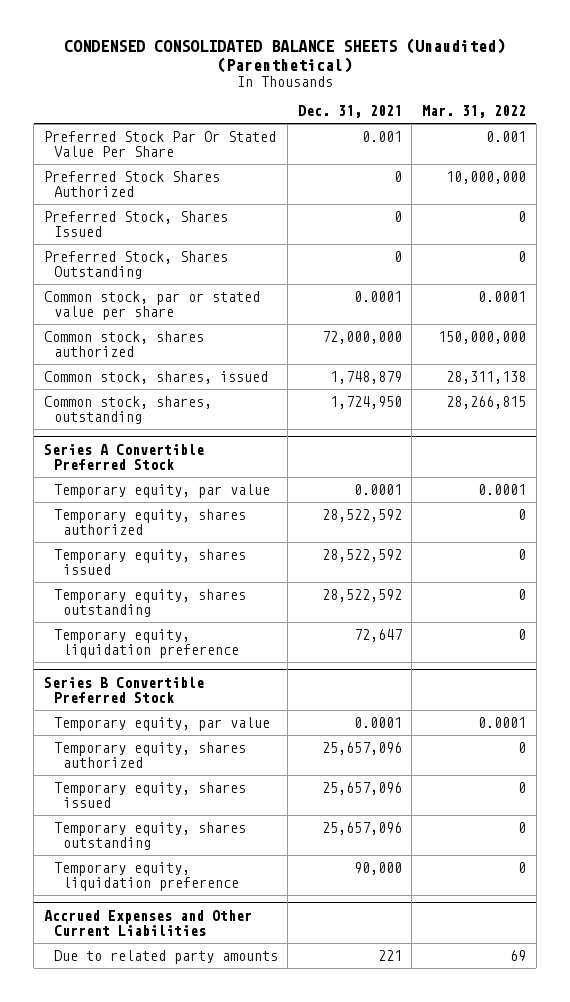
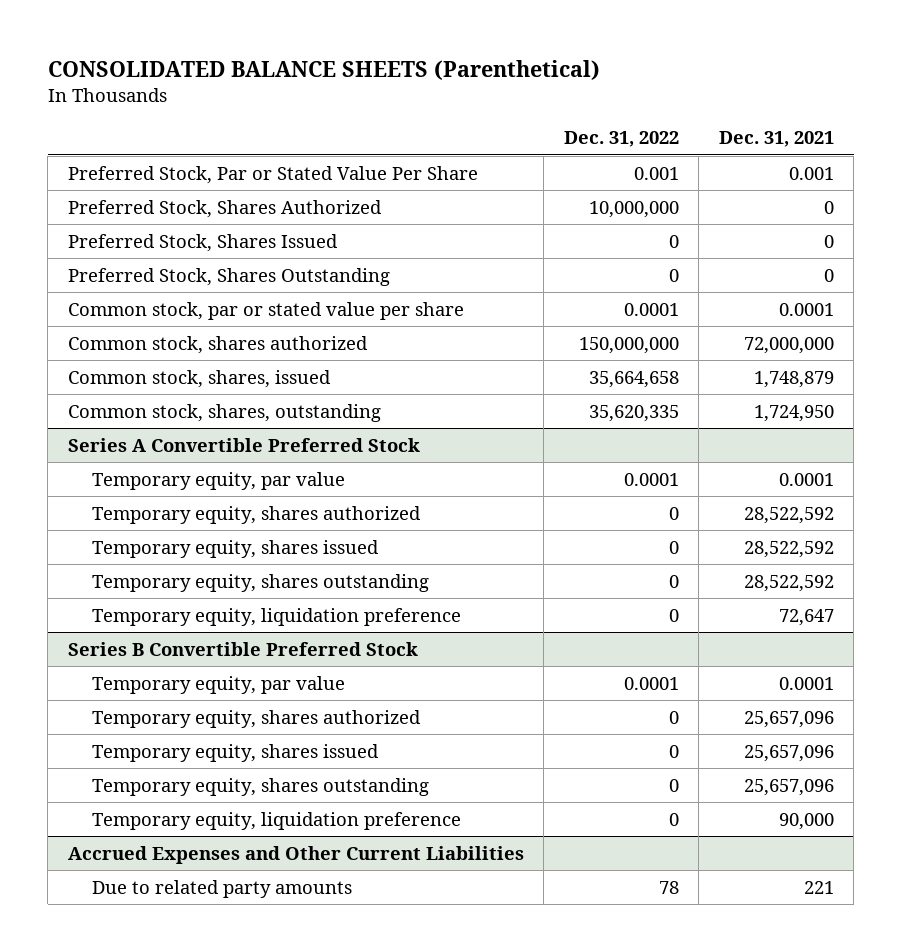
- CONDENSED CONSOLIDATED BALANCE SHEETS (Unaudited) (Parenthetical)
+ CONSOLIDATED BALANCE SHEETS (Parenthetical)
- | Dec. 31, 2021 | Mar. 31, 2022
+ | Dec. 31, 2022 | Dec. 31, 2021
- Preferred Stock Par Or Stated Value Per Share | 0.001 | 0.001
- Preferred Stock Shares Authorized | 0 | 10,000,000
+ Preferred Stock, Par or Stated Value Per Share | 0.001 | 0.001
+ Preferred Stock, Shares Authorized | 10,000,000 | 0

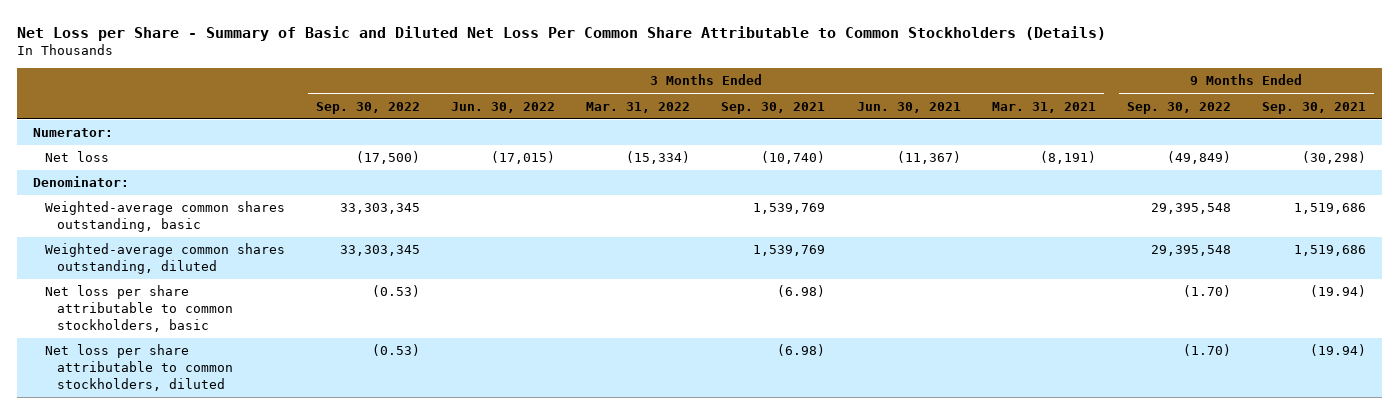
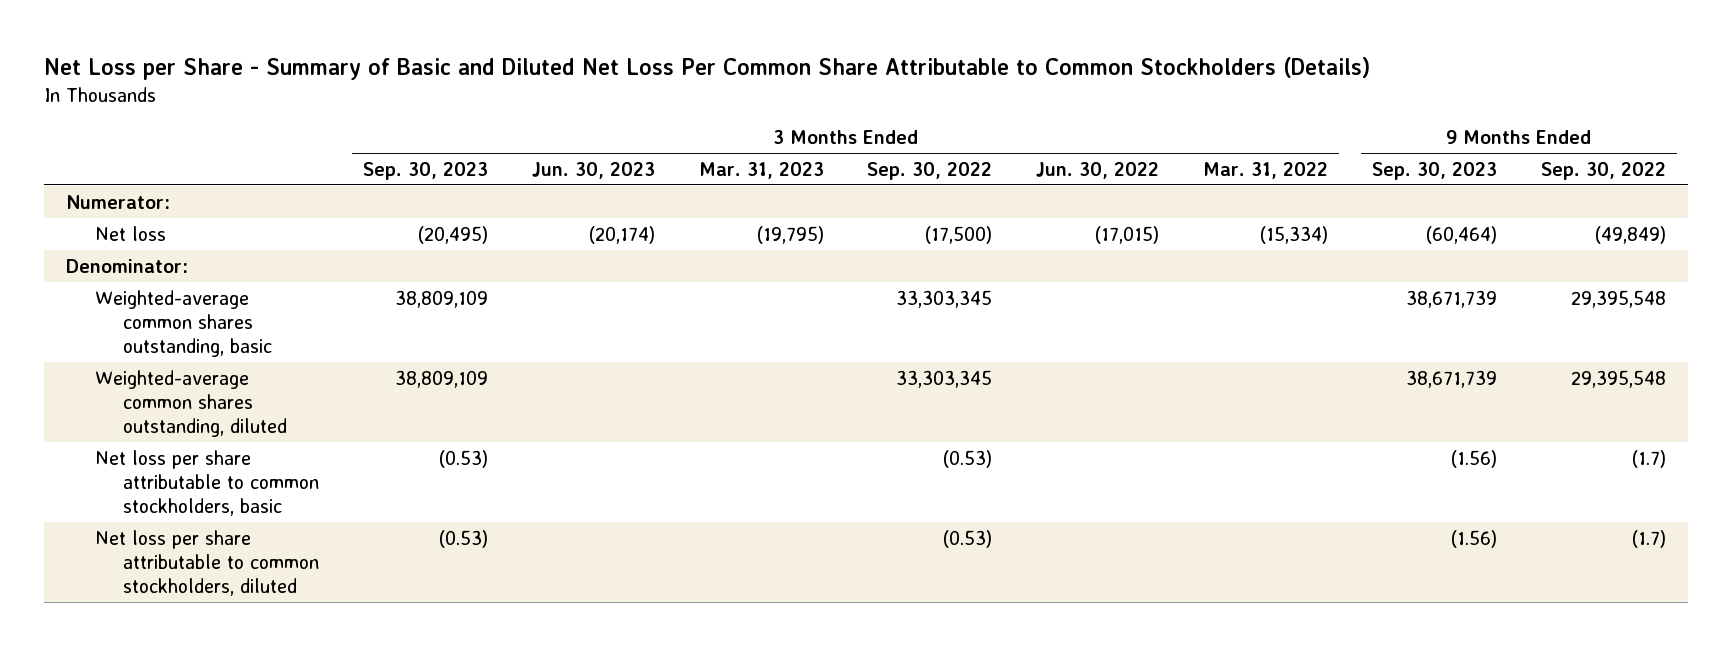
- | 3 Months Ended Sep. 30, 2022 | 3 Months Ended Jun. 30, 2022 | 3 Months Ended Mar. 31, 2022 | 3 Months Ended Sep. 30, 2021 | 3 Months Ended Jun. 30, 2021 | 3 Months Ended Mar. 31, 2021 | 9 Months Ended Sep. 30, 2022 | 9 Months Ended Sep. 30, 2021
+ | 3 Months Ended Sep. 30, 2023 | 3 Months Ended Jun. 30, 2023 | 3 Months Ended Mar. 31, 2023 | 3 Months Ended Sep. 30, 2022 | 3 Months Ended Jun. 30, 2022 | 3 Months Ended Mar. 31, 2022 | 9 Months Ended Sep. 30, 2023 | 9 Months Ended Sep. 30, 2022
- Net loss per share attributable to common stockholders, basic | (0.53) | | | (6.98) | | | (1.70) | (19.94)
- Net loss per share attributable to common stockholders, diluted | (0.53) | | | (6.98) | | | (1.70) | (19.94)
+ Net loss per share attributable to common stockholders, basic | (0.53) | | | (0.53) | | | (1.56) | (1.7)
+ Net loss per share attributable to common stockholders, diluted | (0.53) | | | (0.53) | | | (1.56) | (1.7)

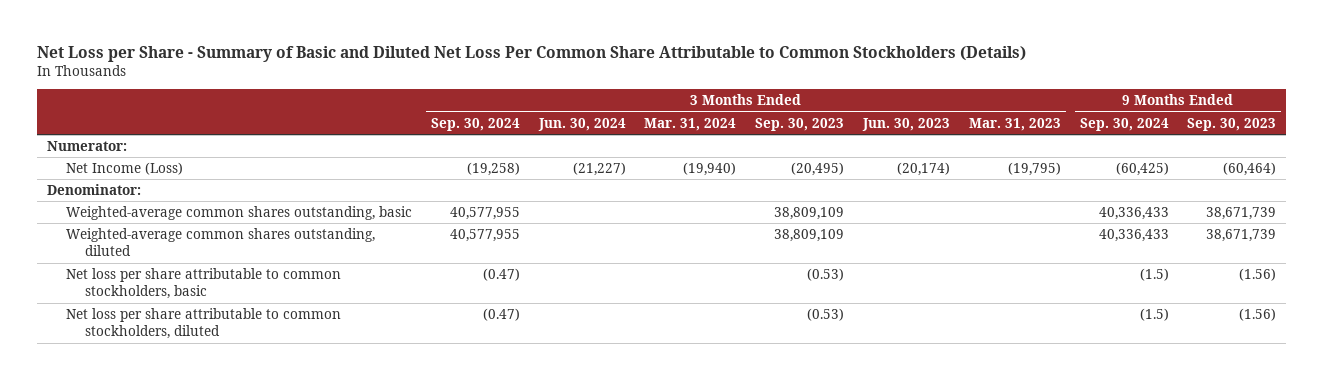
- | 3 Months Ended Sep. 30, 2023 | 3 Months Ended Jun. 30, 2023 | 3 Months Ended Mar. 31, 2023 | 3 Months Ended Sep. 30, 2022 | 3 Months Ended Jun. 30, 2022 | 3 Months Ended Mar. 31, 2022 | 9 Months Ended Sep. 30, 2023 | 9 Months Ended Sep. 30, 2022
+ | 3 Months Ended Sep. 30, 2024 | 3 Months Ended Jun. 30, 2024 | 3 Months Ended Mar. 31, 2024 | 3 Months Ended Sep. 30, 2023 | 3 Months Ended Jun. 30, 2023 | 3 Months Ended Mar. 31, 2023 | 9 Months Ended Sep. 30, 2024 | 9 Months Ended Sep. 30, 2023
- Net loss | (20,495) | (20,174) | (19,795) | (17,500) | (17,015) | (15,334) | (60,464) | (49,849)
+ Net Income (Loss) | (19,258) | (21,227) | (19,940) | (20,495) | (20,174) | (19,795) | (60,425) | (60,464)

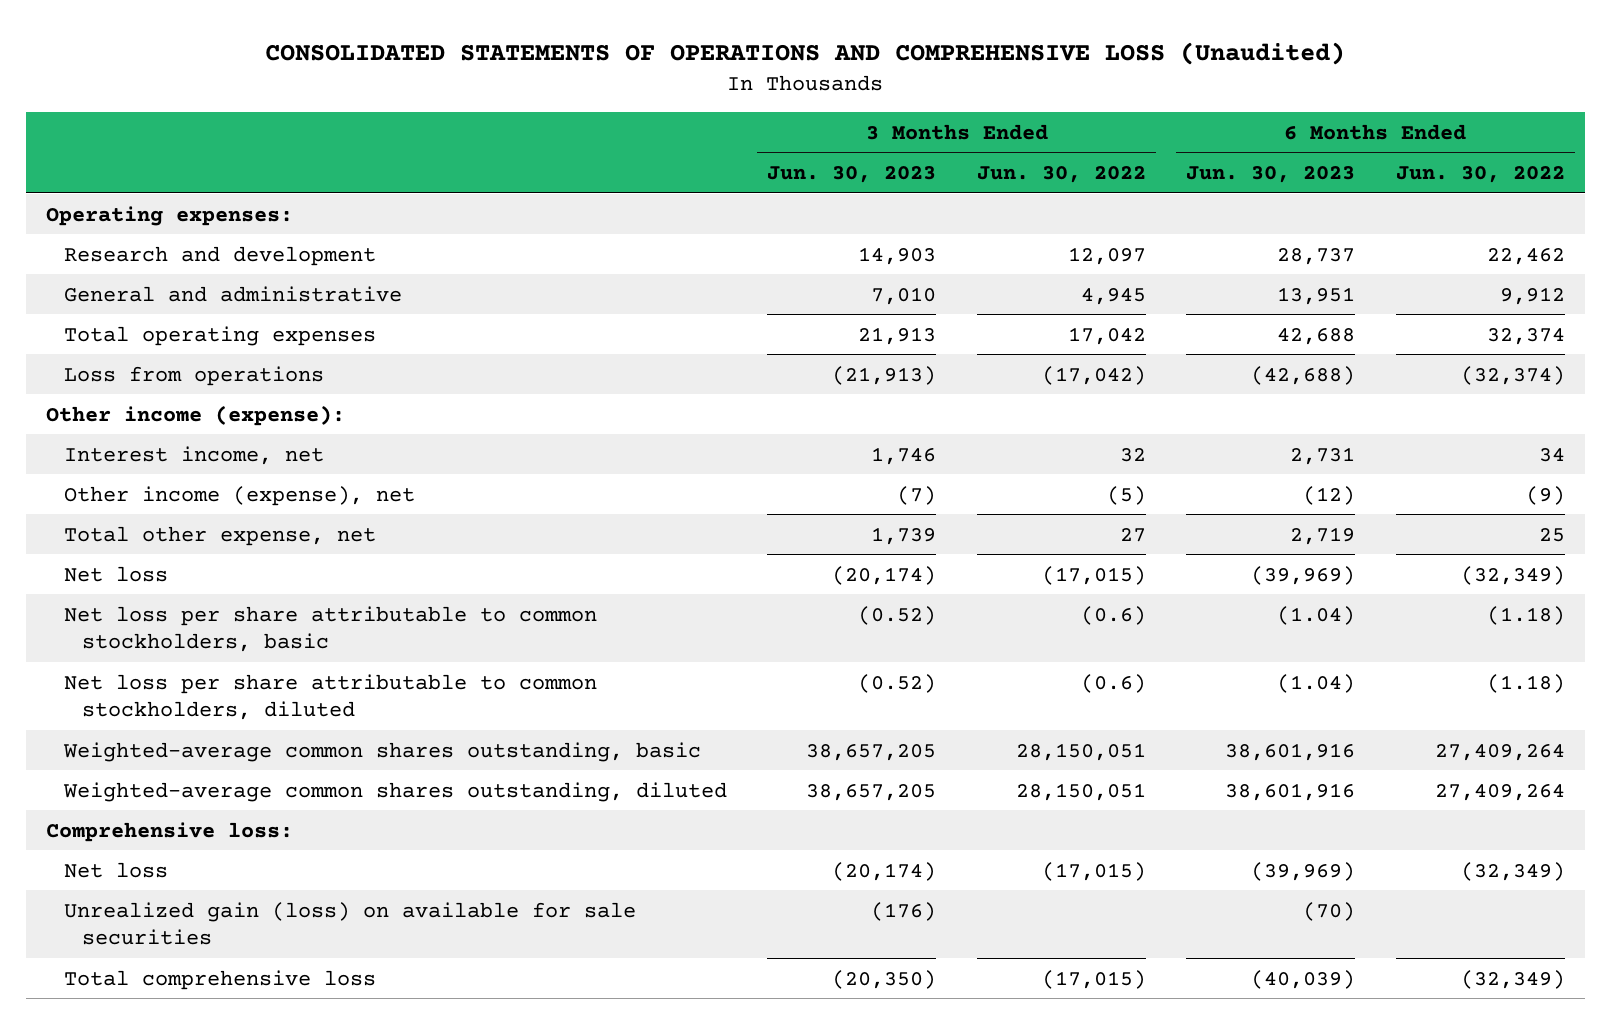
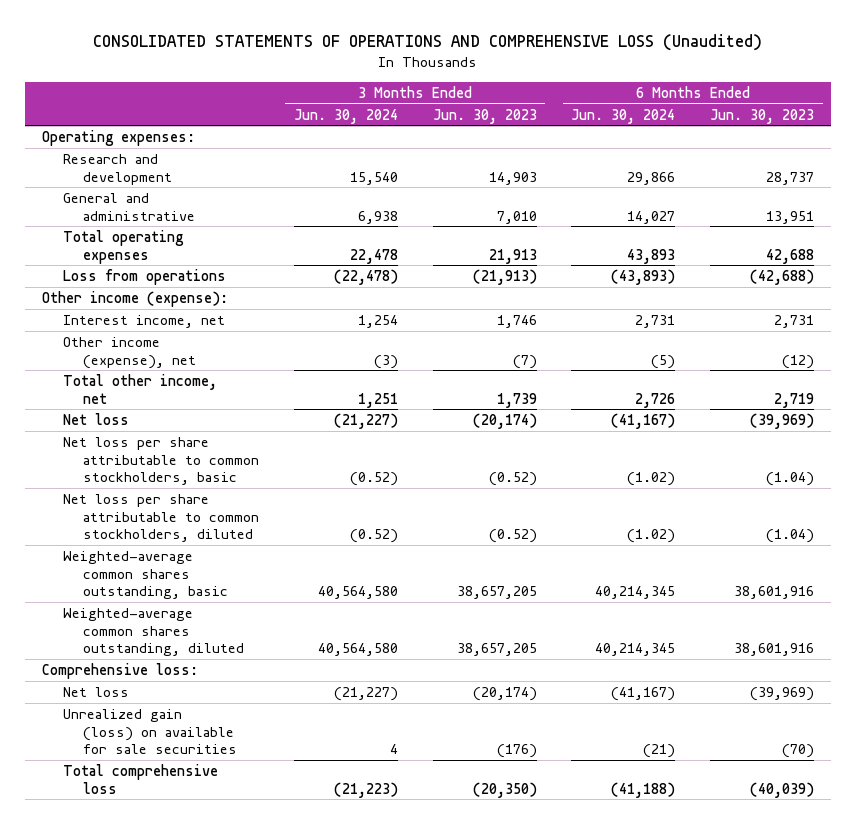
- | 3 Months Ended Jun. 30, 2023 | 3 Months Ended Jun. 30, 2022 | 6 Months Ended Jun. 30, 2023 | 6 Months Ended Jun. 30, 2022
+ | 3 Months Ended Jun. 30, 2024 | 3 Months Ended Jun. 30, 2023 | 6 Months Ended Jun. 30, 2024 | 6 Months Ended Jun. 30, 2023
- Total other expense, net | 1,739 | 27 | 2,719 | 25
+ Total other income, net | 1,251 | 1,739 | 2,726 | 2,719

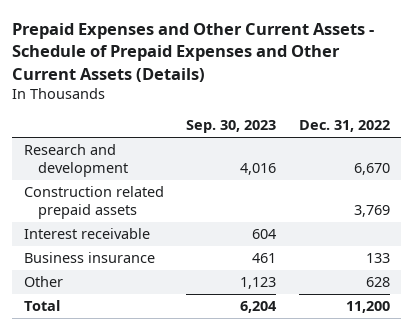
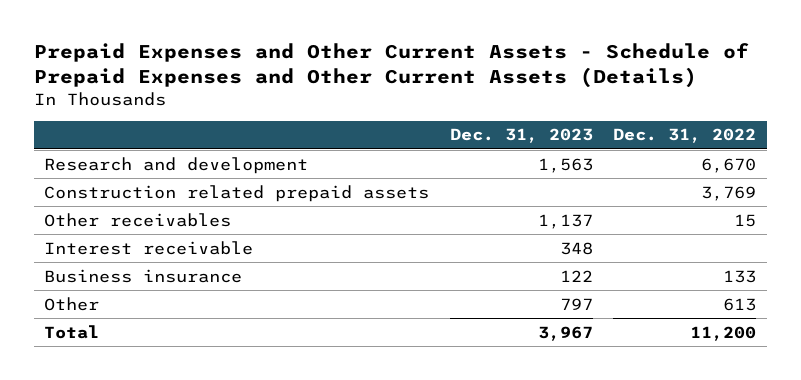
- | Sep. 30, 2023 | Dec. 31, 2022
+ | Dec. 31, 2023 | Dec. 31, 2022
+ Other receivables | 1,137 | 15
- Other | 1,123 | 628
+ Other | 797 | 613

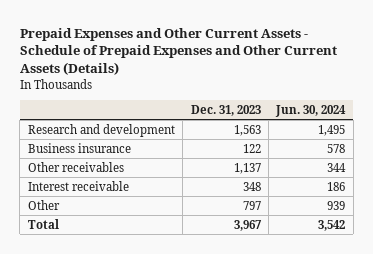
- | Dec. 31, 2023 | Dec. 31, 2022
+ | Dec. 31, 2023 | Jun. 30, 2024
- Construction related prepaid assets | | 3,769
moved up: Business insurance | 122 | 578

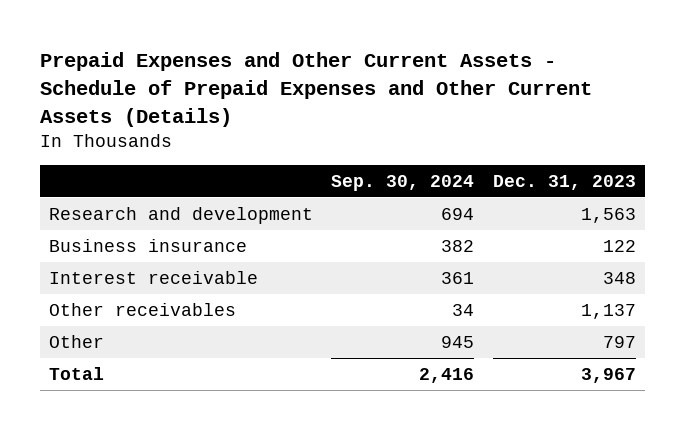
- | Dec. 31, 2023 | Jun. 30, 2024
+ | Sep. 30, 2024 | Dec. 31, 2023
moved down: Other receivables | 34 | 1,137

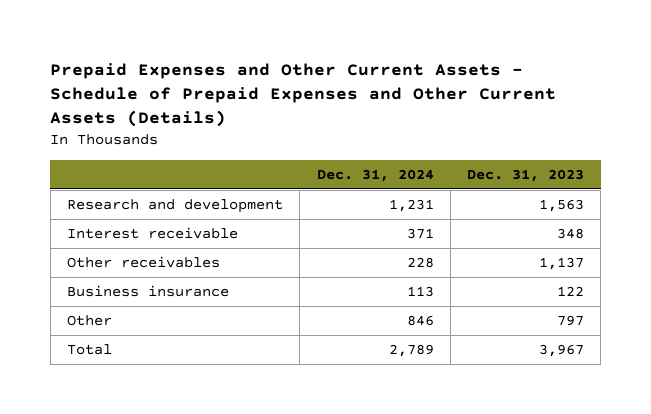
- | Sep. 30, 2024 | Dec. 31, 2023
+ | Dec. 31, 2024 | Dec. 31, 2023
moved down: Business insurance | 113 | 122

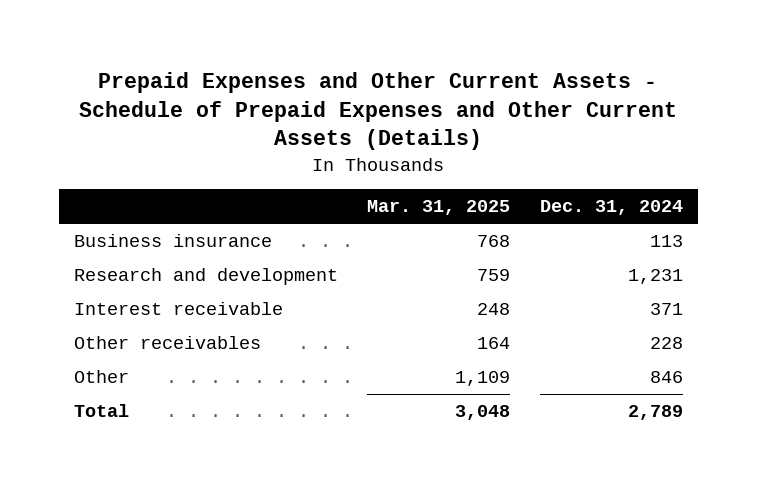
- | Dec. 31, 2024 | Dec. 31, 2023
+ | Mar. 31, 2025 | Dec. 31, 2024
moved up: Business insurance | 768 | 113

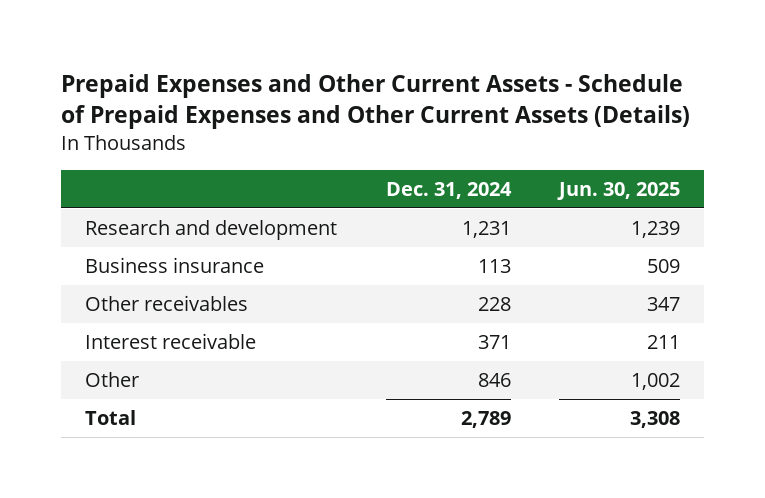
- | Mar. 31, 2025 | Dec. 31, 2024
+ | Dec. 31, 2024 | Jun. 30, 2025
moved down: Business insurance | 113 | 509
moved down: Interest receivable | 371 | 211

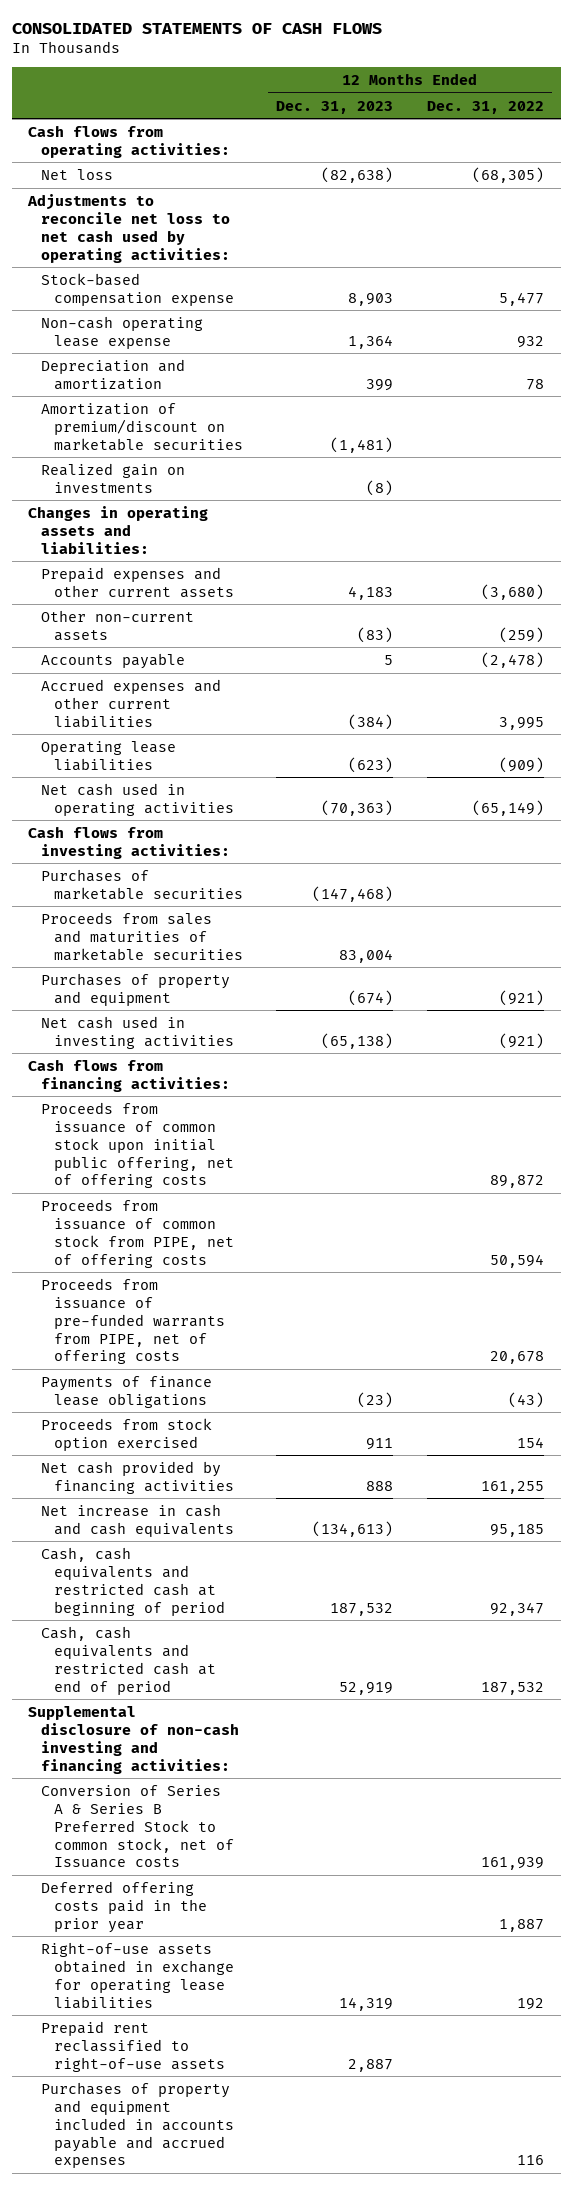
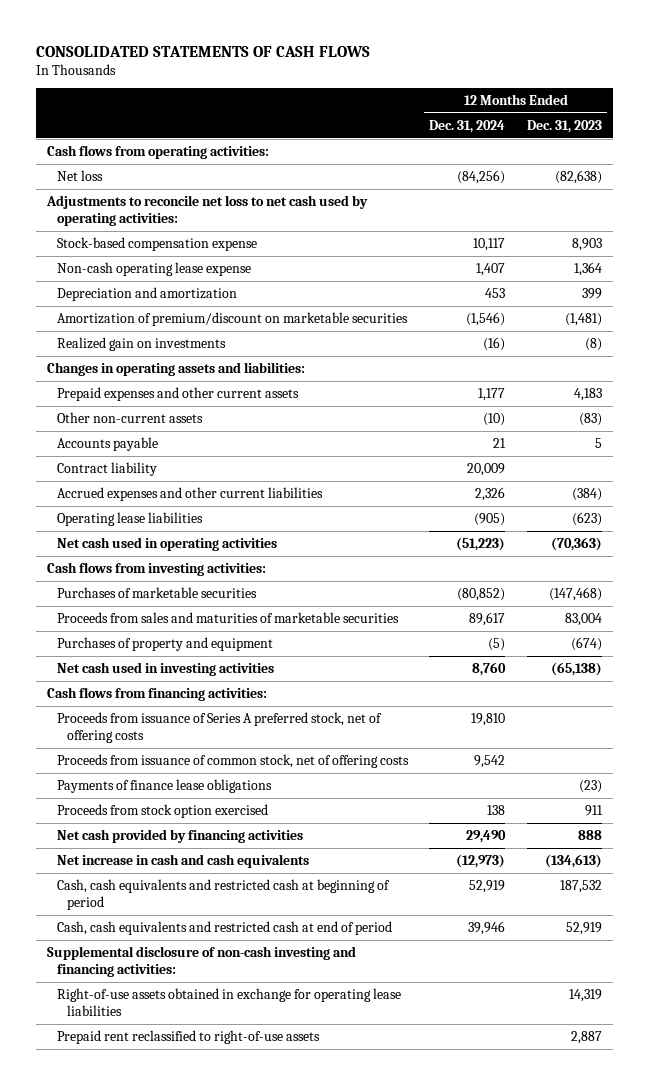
- | 12 Months Ended Dec. 31, 2023 | 12 Months Ended Dec. 31, 2022
+ | 12 Months Ended Dec. 31, 2024 | 12 Months Ended Dec. 31, 2023
+ Contract liability | 20,009 |
- Proceeds from issuance of common stock upon initial public offering, net of offering costs | | 89,872
- Proceeds from issuance of common stock from PIPE, net of offering costs | | 50,594
- Proceeds from issuance of pre-funded warrants from PIPE, net of offering costs | | 20,678
+ Proceeds from issuance of Series A preferred stock, net of offering costs | 19,810 |
+ Proceeds from issuance of common stock, net of offering costs | 9,542 |
- Conversion of Series A & Series B Preferred Stock to common stock, net of Issuance costs | | 161,939
- Deferred offering costs paid in the prior year | | 1,887
- Purchases of property and equipment included in accounts payable and accrued expenses | | 116

